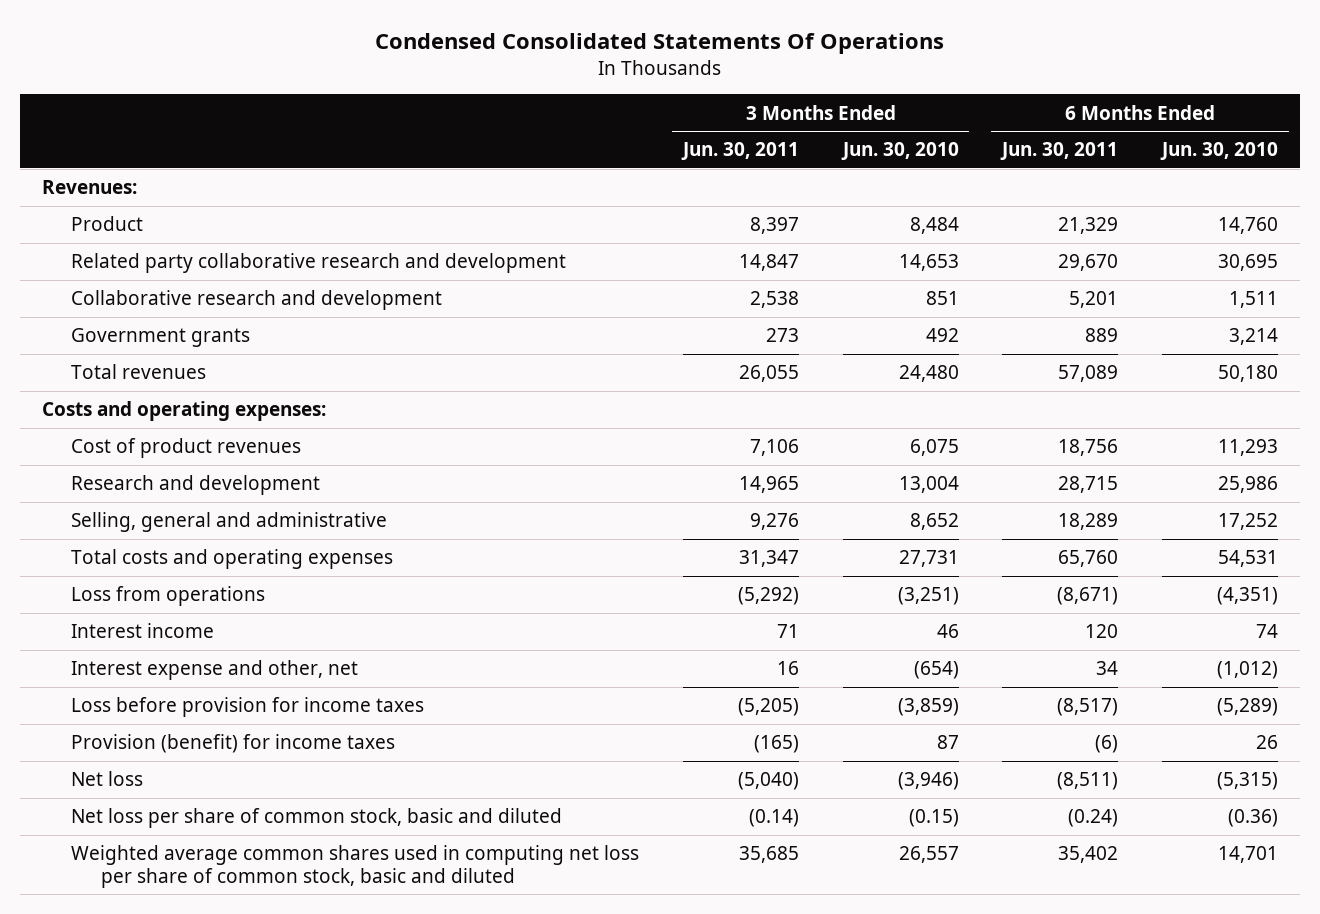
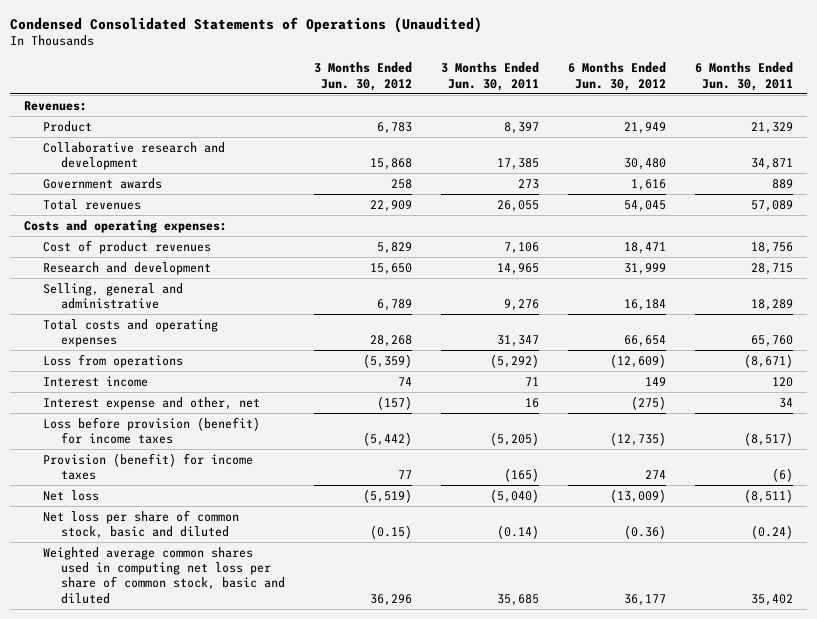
- Condensed Consolidated Statements Of Operations
+ Condensed Consolidated Statements of Operations (Unaudited)
- | 3 Months Ended Jun. 30, 2011 | 3 Months Ended Jun. 30, 2010 | 6 Months Ended Jun. 30, 2011 | 6 Months Ended Jun. 30, 2010
+ | 3 Months Ended Jun. 30, 2012 | 3 Months Ended Jun. 30, 2011 | 6 Months Ended Jun. 30, 2012 | 6 Months Ended Jun. 30, 2011
- Related party collaborative research and development | 14,847 | 14,653 | 29,670 | 30,695
- Collaborative research and development | 2,538 | 851 | 5,201 | 1,511
- Government grants | 273 | 492 | 889 | 3,214
+ Collaborative research and development | 15,868 | 17,385 | 30,480 | 34,871
+ Government awards | 258 | 273 | 1,616 | 889
- Loss before provision for income taxes | (5,205) | (3,859) | (8,517) | (5,289)
+ Loss before provision (benefit) for income taxes | (5,442) | (5,205) | (12,735) | (8,517)

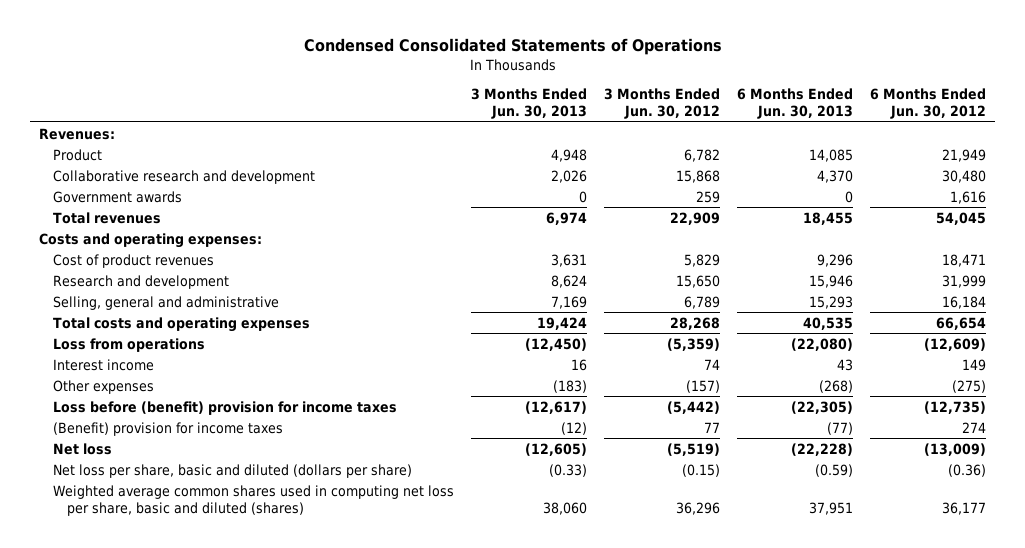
- Condensed Consolidated Statements of Operations (Unaudited)
+ Condensed Consolidated Statements of Operations
- | 3 Months Ended Jun. 30, 2012 | 3 Months Ended Jun. 30, 2011 | 6 Months Ended Jun. 30, 2012 | 6 Months Ended Jun. 30, 2011
+ | 3 Months Ended Jun. 30, 2013 | 3 Months Ended Jun. 30, 2012 | 6 Months Ended Jun. 30, 2013 | 6 Months Ended Jun. 30, 2012
- Product | 6,783 | 8,397 | 21,949 | 21,329
+ Product | 4,948 | 6,782 | 14,085 | 21,949
- Government awards | 258 | 273 | 1,616 | 889
+ Government awards | 0 | 259 | 0 | 1,616
- Interest expense and other, net | (157) | 16 | (275) | 34
- Loss before provision (benefit) for income taxes | (5,442) | (5,205) | (12,735) | (8,517)
- Provision (benefit) for income taxes | 77 | (165) | 274 | (6)
+ Other expenses | (183) | (157) | (268) | (275)
+ Loss before (benefit) provision for income taxes | (12,617) | (5,442) | (22,305) | (12,735)
+ (Benefit) provision for income taxes | (12) | 77 | (77) | 274
- Net loss per share of common stock, basic and diluted | (0.15) | (0.14) | (0.36) | (0.24)
- Weighted average common shares used in computing net loss per share of common stock, basic and diluted | 36,296 | 35,685 | 36,177 | 35,402
+ Net loss per share, basic and diluted (dollars per share) | (0.33) | (0.15) | (0.59) | (0.36)
+ Weighted average common shares used in computing net loss per share, basic and diluted (shares) | 38,060 | 36,296 | 37,951 | 36,177

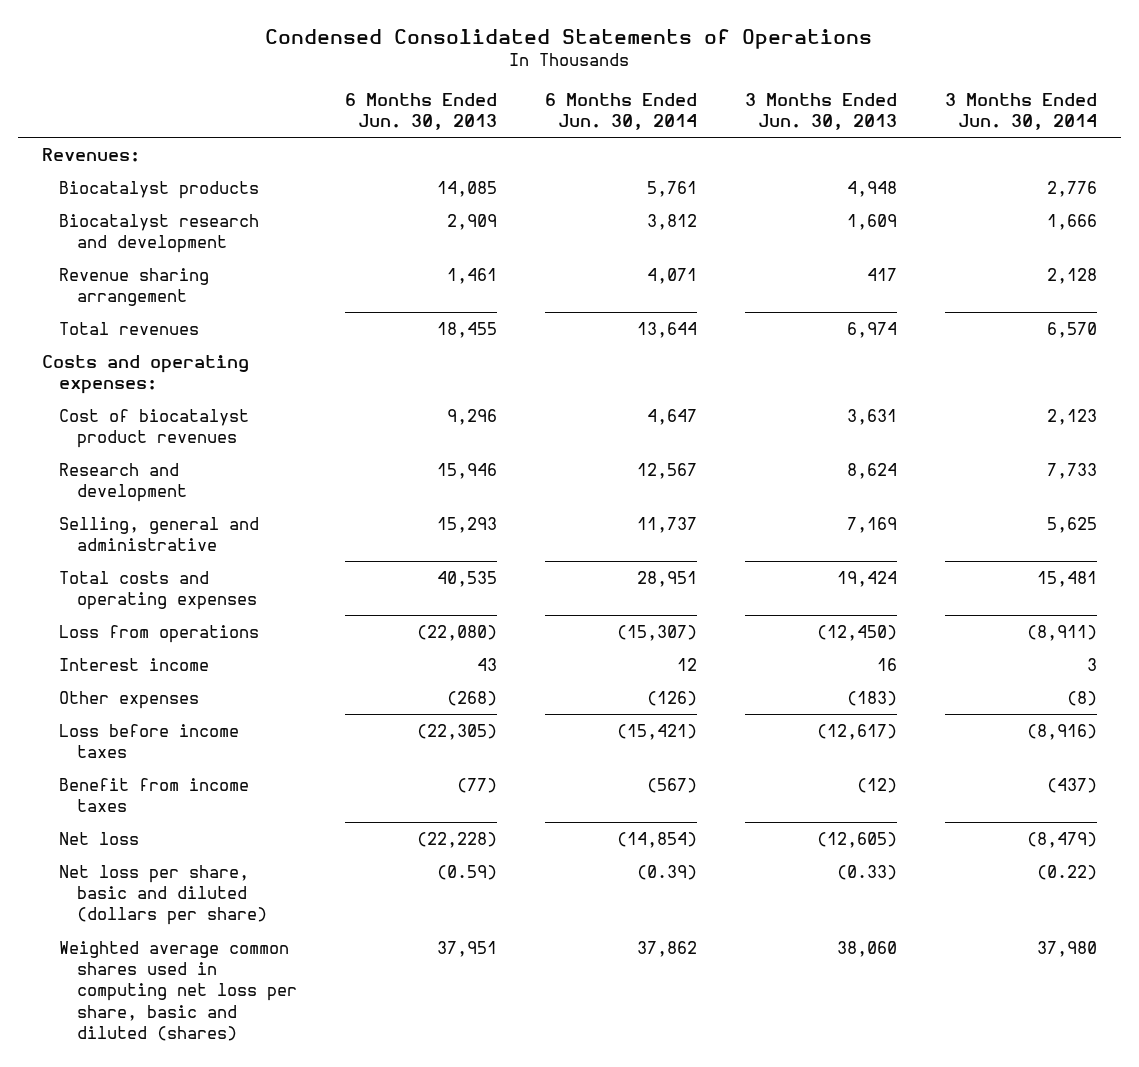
- | 3 Months Ended Jun. 30, 2013 | 3 Months Ended Jun. 30, 2012 | 6 Months Ended Jun. 30, 2013 | 6 Months Ended Jun. 30, 2012
+ | 6 Months Ended Jun. 30, 2013 | 6 Months Ended Jun. 30, 2014 | 3 Months Ended Jun. 30, 2013 | 3 Months Ended Jun. 30, 2014
- Product | 4,948 | 6,782 | 14,085 | 21,949
- Collaborative research and development | 2,026 | 15,868 | 4,370 | 30,480
- Government awards | 0 | 259 | 0 | 1,616
+ Biocatalyst products | 14,085 | 5,761 | 4,948 | 2,776
+ Biocatalyst research and development | 2,909 | 3,812 | 1,609 | 1,666
+ Revenue sharing arrangement | 1,461 | 4,071 | 417 | 2,128
- Cost of product revenues | 3,631 | 5,829 | 9,296 | 18,471
+ Cost of biocatalyst product revenues | 9,296 | 4,647 | 3,631 | 2,123
- Loss before (benefit) provision for income taxes | (12,617) | (5,442) | (22,305) | (12,735)
- (Benefit) provision for income taxes | (12) | 77 | (77) | 274
+ Loss before income taxes | (22,305) | (15,421) | (12,617) | (8,916)
+ Benefit from income taxes | (77) | (567) | (12) | (437)

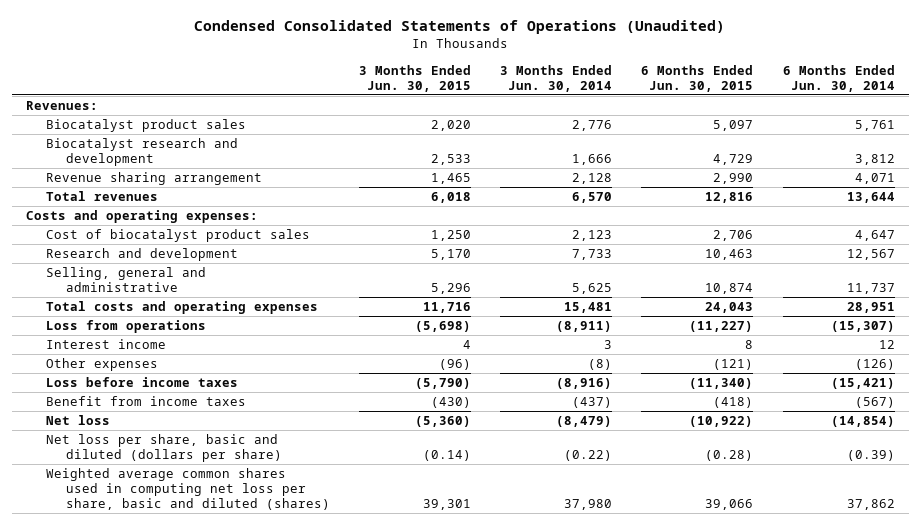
- Condensed Consolidated Statements of Operations
+ Condensed Consolidated Statements of Operations (Unaudited)
- | 6 Months Ended Jun. 30, 2013 | 6 Months Ended Jun. 30, 2014 | 3 Months Ended Jun. 30, 2013 | 3 Months Ended Jun. 30, 2014
+ | 3 Months Ended Jun. 30, 2015 | 3 Months Ended Jun. 30, 2014 | 6 Months Ended Jun. 30, 2015 | 6 Months Ended Jun. 30, 2014
- Biocatalyst products | 14,085 | 5,761 | 4,948 | 2,776
+ Biocatalyst product sales | 2,020 | 2,776 | 5,097 | 5,761
- Cost of biocatalyst product revenues | 9,296 | 4,647 | 3,631 | 2,123
+ Cost of biocatalyst product sales | 1,250 | 2,123 | 2,706 | 4,647

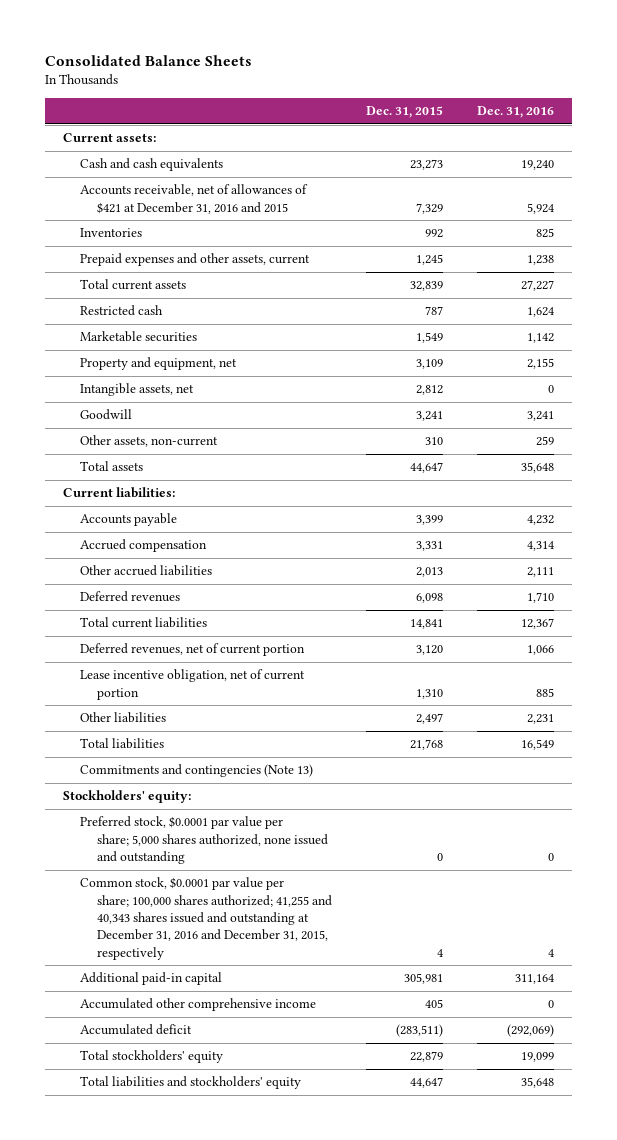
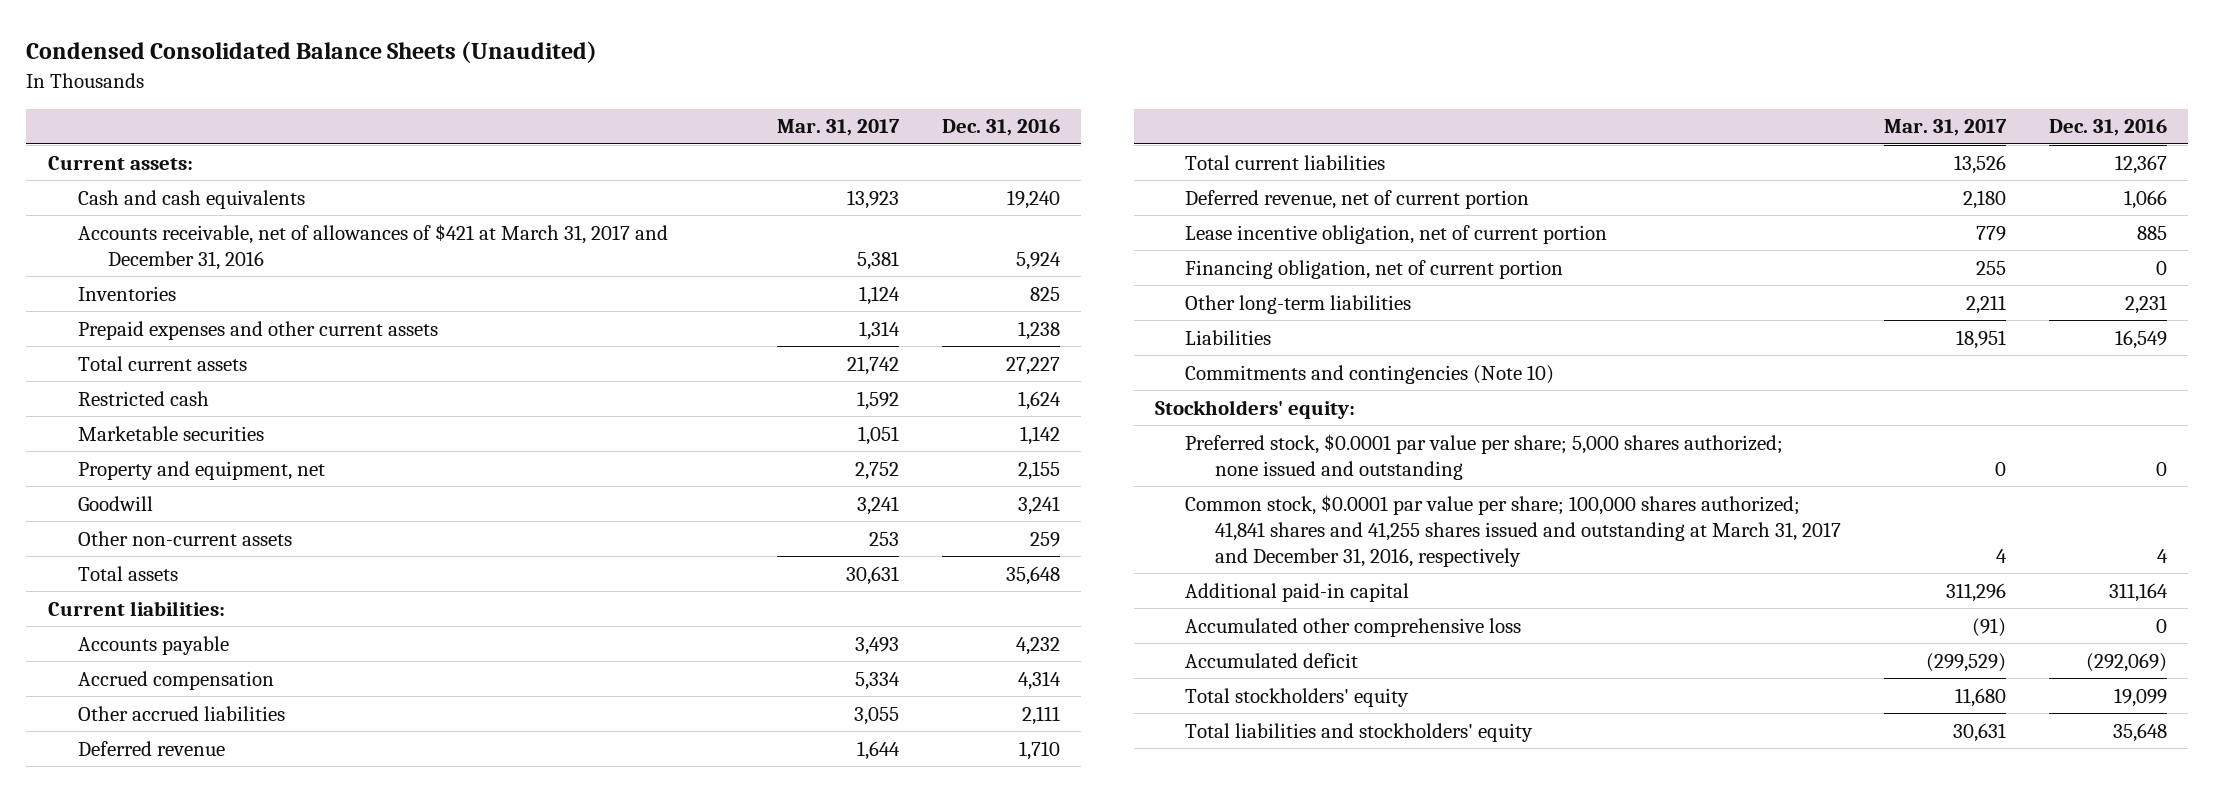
- Consolidated Balance Sheets
+ Condensed Consolidated Balance Sheets (Unaudited)
- | Dec. 31, 2015 | Dec. 31, 2016
+ | Mar. 31, 2017 | Dec. 31, 2016
- Accounts receivable, net of allowances of $421 at December 31, 2016 and 2015 | 7,329 | 5,924
+ Accounts receivable, net of allowances of $421 at March 31, 2017 and December 31, 2016 | 5,381 | 5,924
- Prepaid expenses and other assets, current | 1,245 | 1,238
+ Prepaid expenses and other current assets | 1,314 | 1,238
- Intangible assets, net | 2,812 | 0
- Other assets, non-current | 310 | 259
+ Other non-current assets | 253 | 259
- Deferred revenues | 6,098 | 1,710
+ Deferred revenue | 1,644 | 1,710
- Deferred revenues, net of current portion | 3,120 | 1,066
+ Deferred revenue, net of current portion | 2,180 | 1,066
- Other liabilities | 2,497 | 2,231
- Total liabilities | 21,768 | 16,549
- Commitments and contingencies (Note 13)
+ Financing obligation, net of current portion | 255 | 0
+ Other long-term liabilities | 2,211 | 2,231
+ Liabilities | 18,951 | 16,549
+ Commitments and contingencies (Note 10)
- Preferred stock, $0.0001 par value per share; 5,000 shares authorized, none issued and outstanding | 0 | 0
- Common stock, $0.0001 par value per share; 100,000 shares authorized; 41,255 and 40,343 shares issued and outstanding at December 31, 2016 and December 31, 2015, respectively | 4 | 4
+ Preferred stock, $0.0001 par value per share; 5,000 shares authorized; none issued and outstanding | 0 | 0
+ Common stock, $0.0001 par value per share; 100,000 shares authorized; 41,841 shares and 41,255 shares issued and outstanding at March 31, 2017 and December 31, 2016, respectively | 4 | 4
- Accumulated other comprehensive income | 405 | 0
+ Accumulated other comprehensive loss | (91) | 0

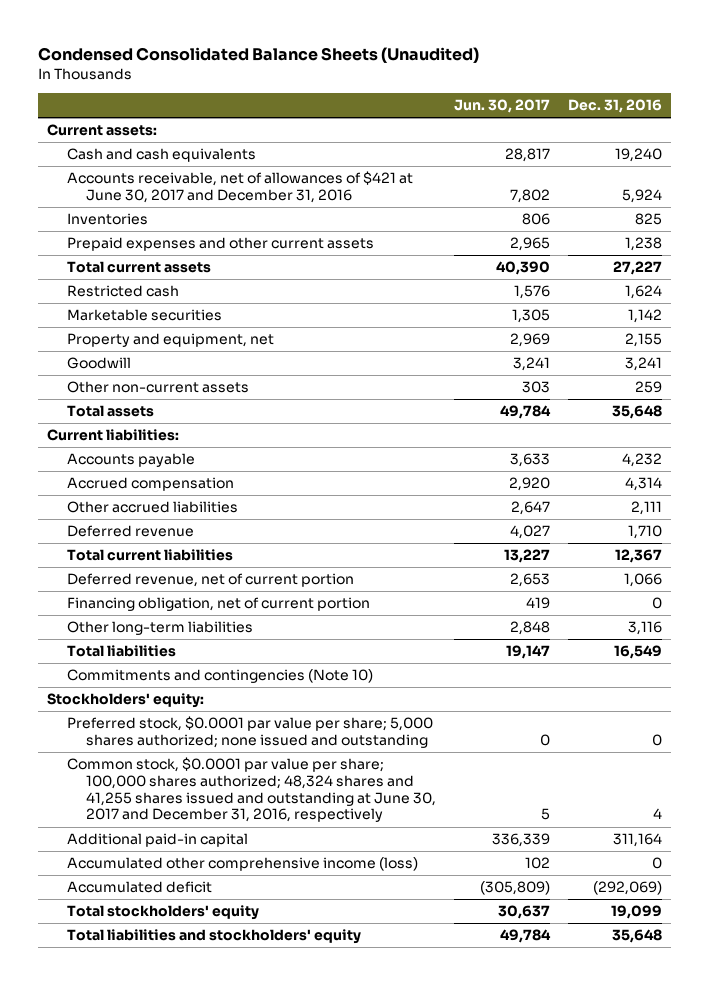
- | Mar. 31, 2017 | Dec. 31, 2016
+ | Jun. 30, 2017 | Dec. 31, 2016
- Accounts receivable, net of allowances of $421 at March 31, 2017 and December 31, 2016 | 5,381 | 5,924
+ Accounts receivable, net of allowances of $421 at June 30, 2017 and December 31, 2016 | 7,802 | 5,924
- Lease incentive obligation, net of current portion | 779 | 885
- Other long-term liabilities | 2,211 | 2,231
- Liabilities | 18,951 | 16,549
+ Other long-term liabilities | 2,848 | 3,116
+ Total liabilities | 19,147 | 16,549
- Common stock, $0.0001 par value per share; 100,000 shares authorized; 41,841 shares and 41,255 shares issued and outstanding at March 31, 2017 and December 31, 2016, respectively | 4 | 4
+ Common stock, $0.0001 par value per share; 100,000 shares authorized; 48,324 shares and 41,255 shares issued and outstanding at June 30, 2017 and December 31, 2016, respectively | 5 | 4
- Accumulated other comprehensive loss | (91) | 0
+ Accumulated other comprehensive income (loss) | 102 | 0

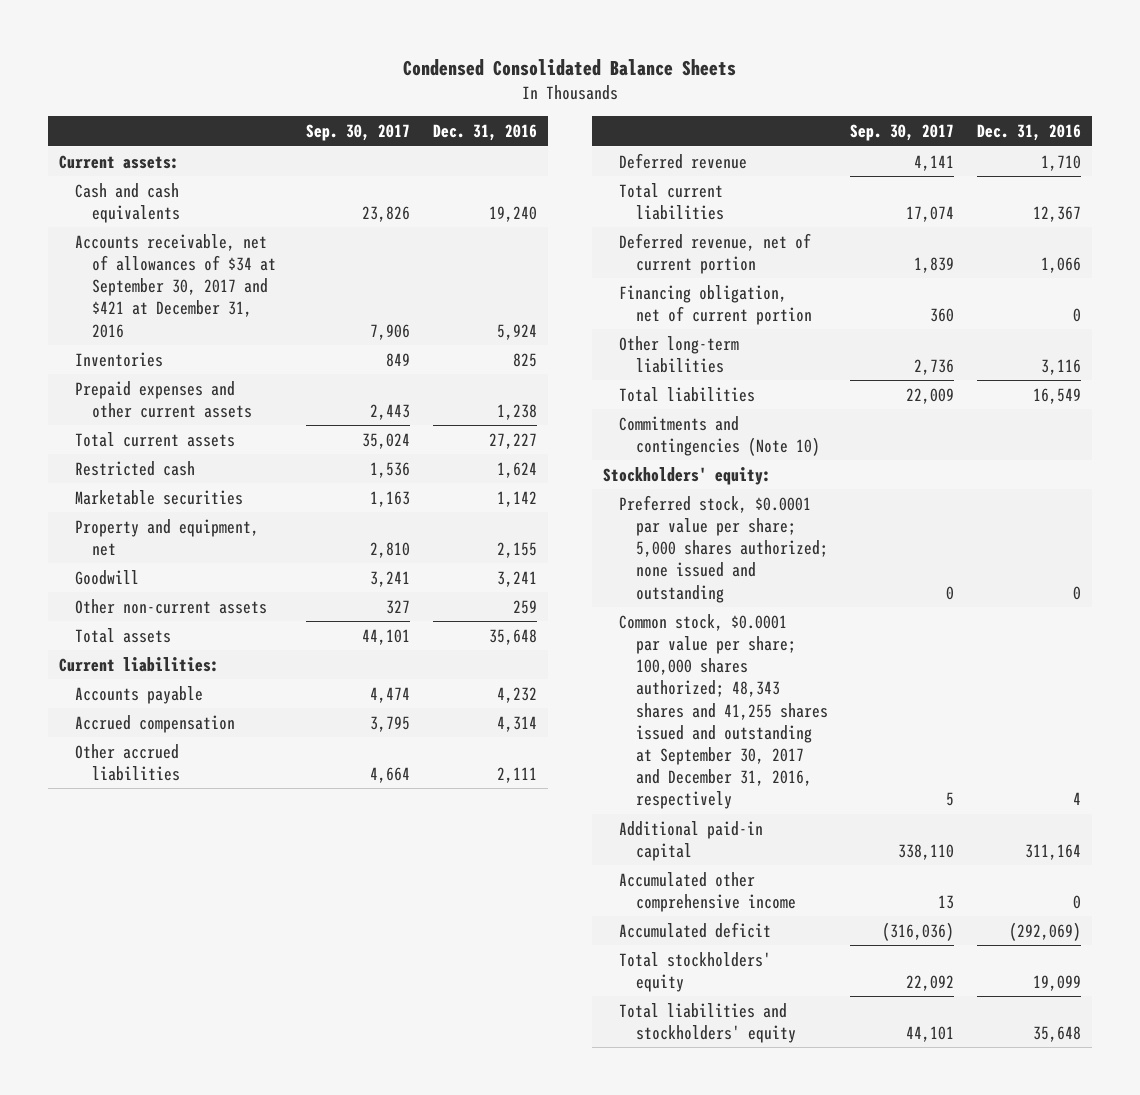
- Condensed Consolidated Balance Sheets (Unaudited)
+ Condensed Consolidated Balance Sheets
- | Jun. 30, 2017 | Dec. 31, 2016
+ | Sep. 30, 2017 | Dec. 31, 2016
- Accounts receivable, net of allowances of $421 at June 30, 2017 and December 31, 2016 | 7,802 | 5,924
+ Accounts receivable, net of allowances of $34 at September 30, 2017 and $421 at December 31, 2016 | 7,906 | 5,924
- Common stock, $0.0001 par value per share; 100,000 shares authorized; 48,324 shares and 41,255 shares issued and outstanding at June 30, 2017 and December 31, 2016, respectively | 5 | 4
+ Common stock, $0.0001 par value per share; 100,000 shares authorized; 48,343 shares and 41,255 shares issued and outstanding at September 30, 2017 and December 31, 2016, respectively | 5 | 4
- Accumulated other comprehensive income (loss) | 102 | 0
+ Accumulated other comprehensive income | 13 | 0

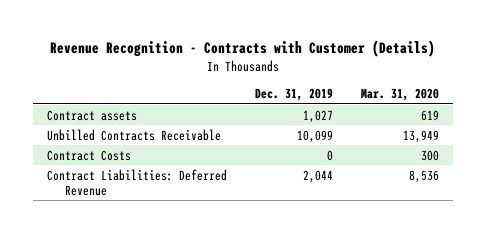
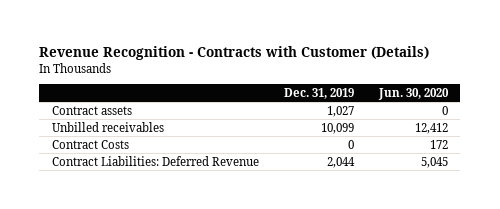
- | Dec. 31, 2019 | Mar. 31, 2020
+ | Dec. 31, 2019 | Jun. 30, 2020
- Unbilled Contracts Receivable | 10,099 | 13,949
+ Unbilled receivables | 10,099 | 12,412

